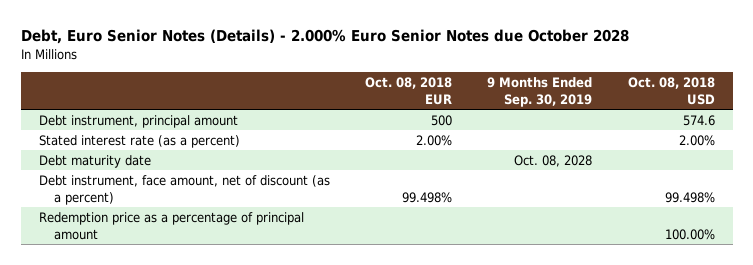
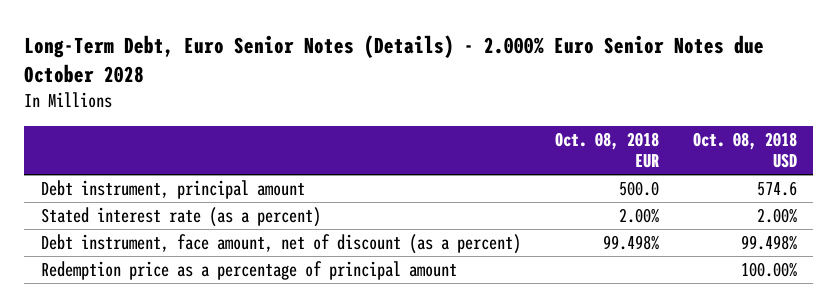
- Debt, Euro Senior Notes (Details) - 2.000% Euro Senior Notes due October 2028
+ Long-Term Debt, Euro Senior Notes (Details) - 2.000% Euro Senior Notes due October 2028
- | Oct. 08, 2018 EUR | 9 Months Ended Sep. 30, 2019 | Oct. 08, 2018 USD
+ | Oct. 08, 2018 EUR | Oct. 08, 2018 USD
- Debt instrument, principal amount | 500 | | 574.6
+ Debt instrument, principal amount | 500.0 | 574.6
- Debt maturity date | | Oct. 08, 2028 |

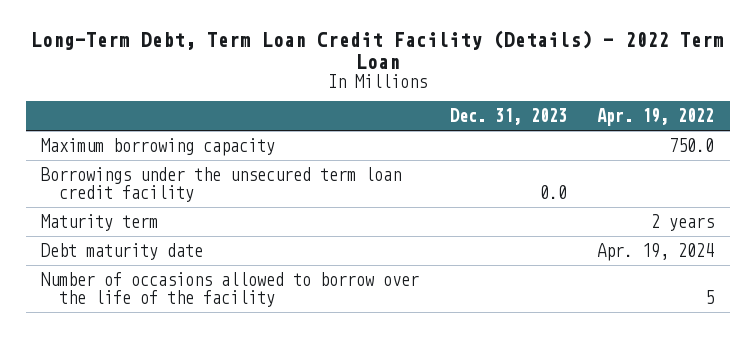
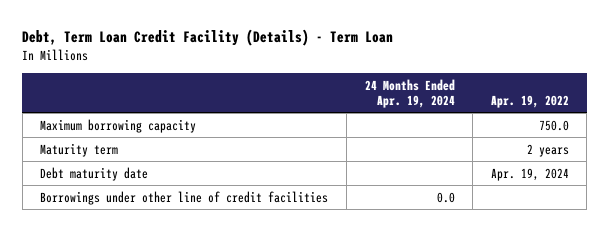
- Long-Term Debt, Term Loan Credit Facility (Details) - 2022 Term Loan
+ Debt, Term Loan Credit Facility (Details) - Term Loan
- | Dec. 31, 2023 | Apr. 19, 2022
+ | 24 Months Ended Apr. 19, 2024 | Apr. 19, 2022
- Borrowings under the unsecured term loan credit facility | 0.0 |
- Number of occasions allowed to borrow over the life of the facility | | 5
+ Borrowings under other line of credit facilities | 0.0 |

